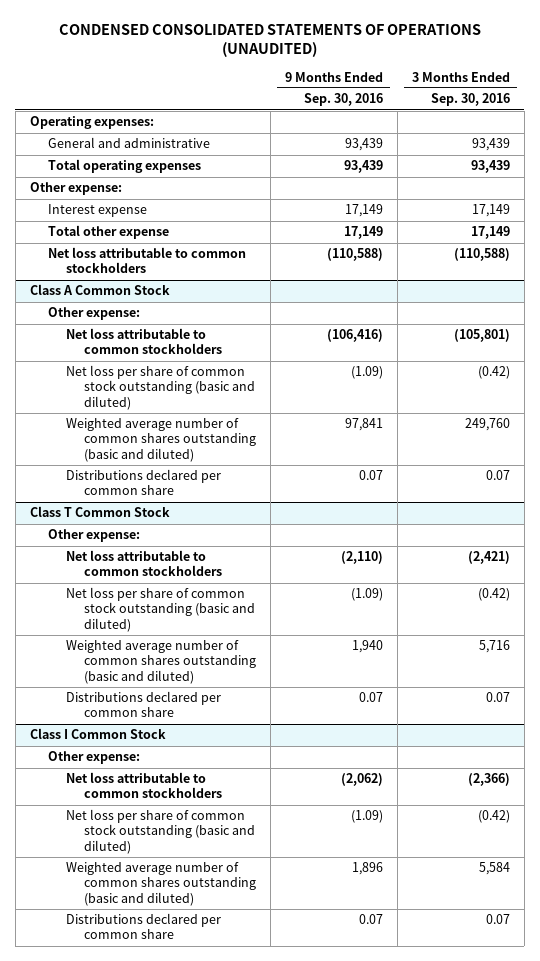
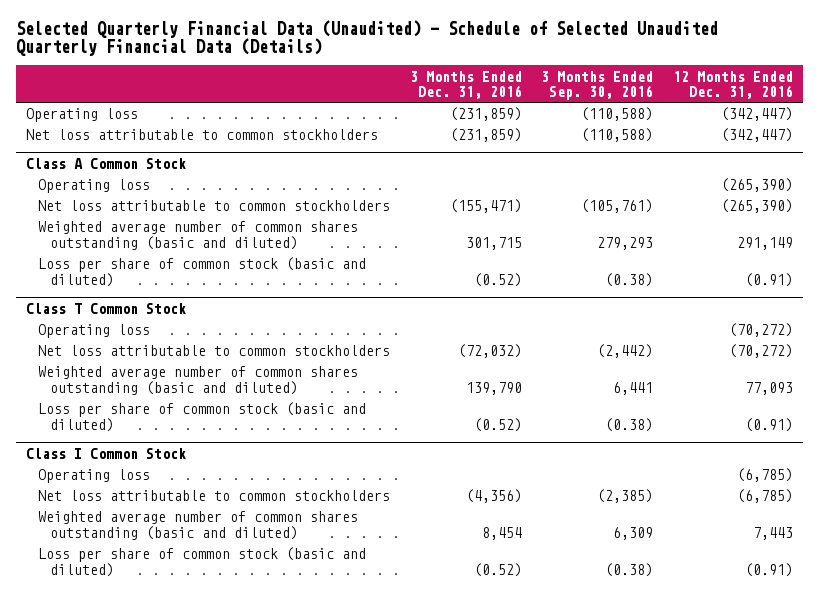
- CONDENSED CONSOLIDATED STATEMENTS OF OPERATIONS (UNAUDITED)
+ Selected Quarterly Financial Data (Unaudited) - Schedule of Selected Unaudited Quarterly Financial Data (Details)
- | 9 Months Ended Sep. 30, 2016 | 3 Months Ended Sep. 30, 2016
+ | 3 Months Ended Dec. 31, 2016 | 3 Months Ended Sep. 30, 2016 | 12 Months Ended Dec. 31, 2016
- Operating expenses:
- General and administrative | 93,439 | 93,439
- Total operating expenses | 93,439 | 93,439
- Other expense:
- Interest expense | 17,149 | 17,149
- Total other expense | 17,149 | 17,149
+ Operating loss | (231,859) | (110,588) | (342,447)
@ Class A Common Stock
- Other expense:
- Net loss attributable to common stockholders | (106,416) | (105,801)
- Net loss per share of common stock outstanding (basic and diluted) | (1.09) | (0.42)
- Weighted average number of common shares outstanding (basic and diluted) | 97,841 | 249,760
- Distributions declared per common share | 0.07 | 0.07
+ Operating loss | | | (265,390)
+ Net loss attributable to common stockholders | (155,471) | (105,761) | (265,390)
+ Weighted average number of common shares outstanding (basic and diluted) | 301,715 | 279,293 | 291,149
+ Loss per share of common stock (basic and diluted) | (0.52) | (0.38) | (0.91)
@ Class T Common Stock
- Other expense:
- Net loss attributable to common stockholders | (2,110) | (2,421)
- Net loss per share of common stock outstanding (basic and diluted) | (1.09) | (0.42)
- Weighted average number of common shares outstanding (basic and diluted) | 1,940 | 5,716
- Distributions declared per common share | 0.07 | 0.07
+ Operating loss | | | (70,272)
+ Net loss attributable to common stockholders | (72,032) | (2,442) | (70,272)
+ Weighted average number of common shares outstanding (basic and diluted) | 139,790 | 6,441 | 77,093
+ Loss per share of common stock (basic and diluted) | (0.52) | (0.38) | (0.91)
@ Class I Common Stock
- Other expense:
- Net loss attributable to common stockholders | (2,062) | (2,366)
- Net loss per share of common stock outstanding (basic and diluted) | (1.09) | (0.42)
- Weighted average number of common shares outstanding (basic and diluted) | 1,896 | 5,584
- Distributions declared per common share | 0.07 | 0.07
+ Operating loss | | | (6,785)
+ Net loss attributable to common stockholders | (4,356) | (2,385) | (6,785)
+ Weighted average number of common shares outstanding (basic and diluted) | 8,454 | 6,309 | 7,443
+ Loss per share of common stock (basic and diluted) | (0.52) | (0.38) | (0.91)

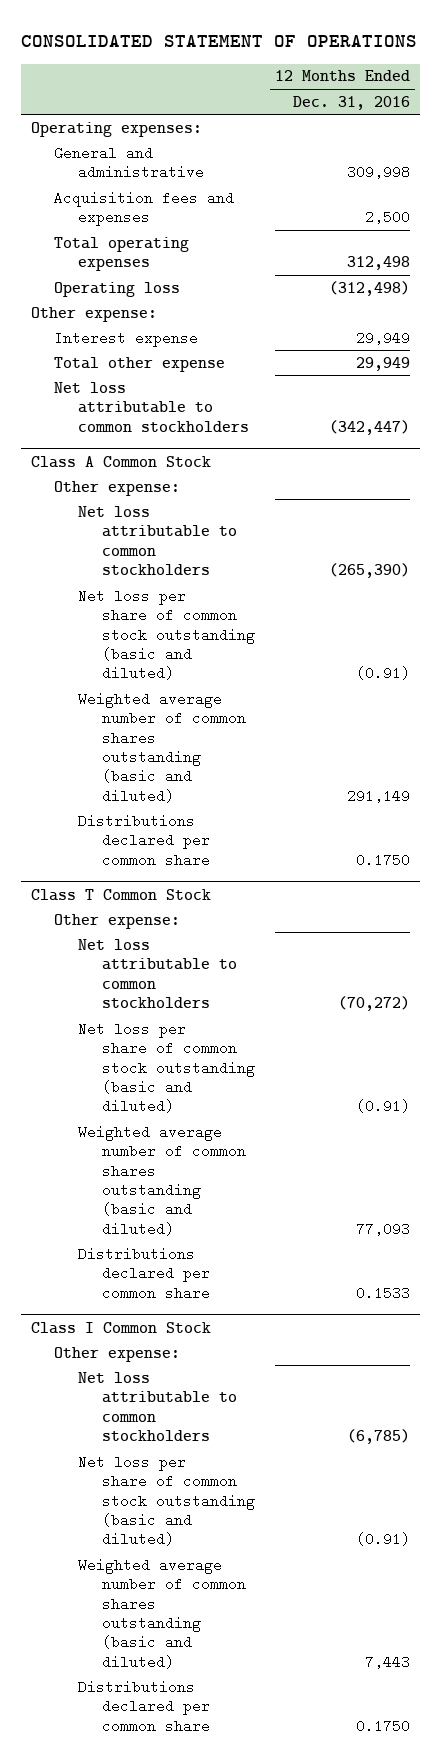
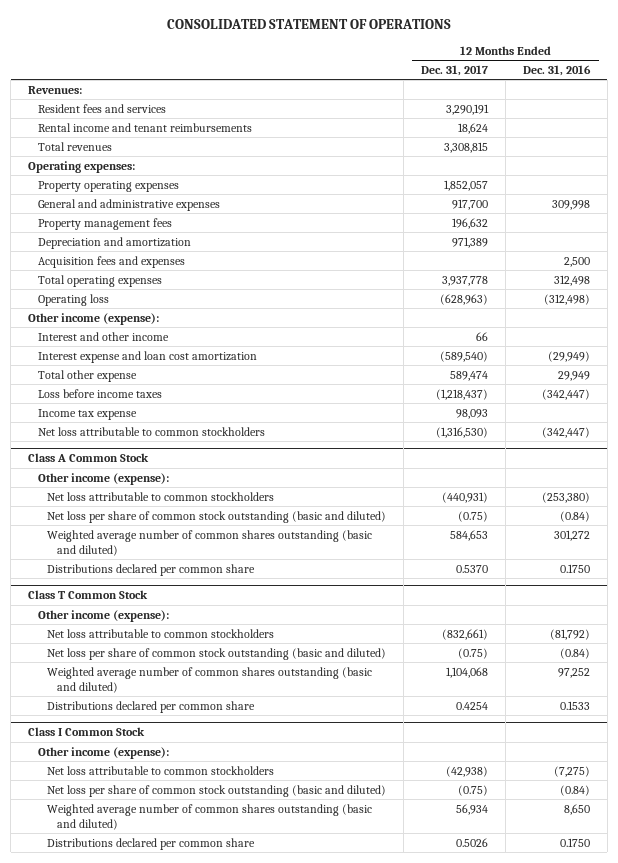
- | 12 Months Ended Dec. 31, 2016
+ | 12 Months Ended Dec. 31, 2017 | 12 Months Ended Dec. 31, 2016
+ Revenues:
+ Resident fees and services | 3,290,191 |
+ Rental income and tenant reimbursements | 18,624 |
+ Total revenues | 3,308,815 |
- General and administrative | 309,998
+ Property operating expenses | 1,852,057 |
+ General and administrative expenses | 917,700 | 309,998
+ Property management fees | 196,632 |
+ Depreciation and amortization | 971,389 |
- Other expense:
- Interest expense | 29,949
+ Other income (expense):
+ Interest and other income | 66 |
+ Interest expense and loan cost amortization | (589,540) | (29,949)
+ Loss before income taxes | (1,218,437) | (342,447)
+ Income tax expense | 98,093 |
@ Class A Common Stock
- Other expense:
- Net loss attributable to common stockholders | (265,390)
- Net loss per share of common stock outstanding (basic and diluted) | (0.91)
- Weighted average number of common shares outstanding (basic and diluted) | 291,149
+ Other income (expense):
+ Net loss attributable to common stockholders | (440,931) | (253,380)
+ Net loss per share of common stock outstanding (basic and diluted) | (0.75) | (0.84)
+ Weighted average number of common shares outstanding (basic and diluted) | 584,653 | 301,272
@ Class T Common Stock
- Other expense:
- Net loss attributable to common stockholders | (70,272)
- Net loss per share of common stock outstanding (basic and diluted) | (0.91)
- Weighted average number of common shares outstanding (basic and diluted) | 77,093
+ Other income (expense):
+ Net loss attributable to common stockholders | (832,661) | (81,792)
+ Net loss per share of common stock outstanding (basic and diluted) | (0.75) | (0.84)
+ Weighted average number of common shares outstanding (basic and diluted) | 1,104,068 | 97,252
@ Class I Common Stock
- Other expense:
- Net loss attributable to common stockholders | (6,785)
- Net loss per share of common stock outstanding (basic and diluted) | (0.91)
- Weighted average number of common shares outstanding (basic and diluted) | 7,443
+ Other income (expense):
+ Net loss attributable to common stockholders | (42,938) | (7,275)
+ Net loss per share of common stock outstanding (basic and diluted) | (0.75) | (0.84)
+ Weighted average number of common shares outstanding (basic and diluted) | 56,934 | 8,650

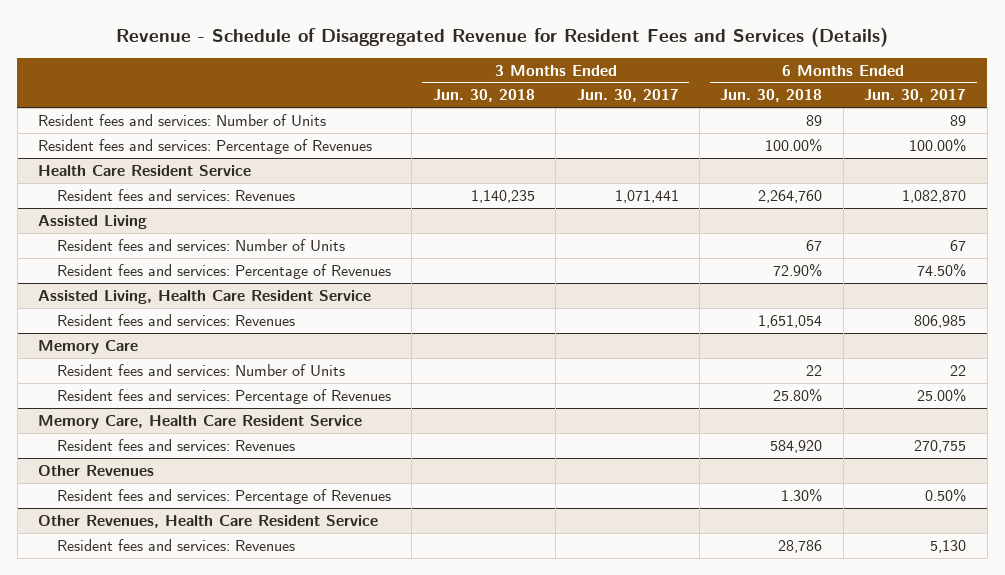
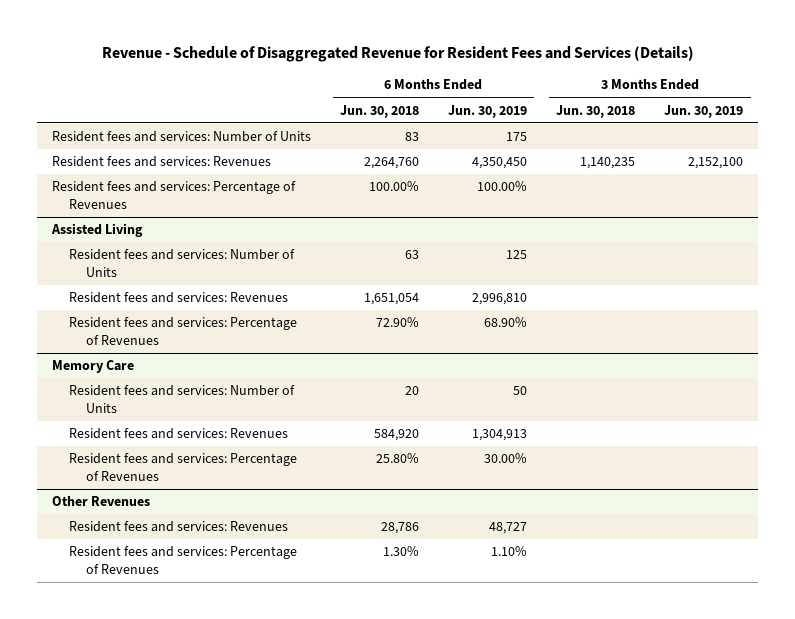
- | 3 Months Ended Jun. 30, 2018 | 3 Months Ended Jun. 30, 2017 | 6 Months Ended Jun. 30, 2018 | 6 Months Ended Jun. 30, 2017
+ | 6 Months Ended Jun. 30, 2018 | 6 Months Ended Jun. 30, 2019 | 3 Months Ended Jun. 30, 2018 | 3 Months Ended Jun. 30, 2019
- Resident fees and services: Number of Units | | | 89 | 89
- Health Care Resident Service
+ Resident fees and services: Number of Units | 83 | 175 | |
moved down: Resident fees and services: Percentage of Revenues | 100.00% | 100.00% | |
@ Assisted Living
- Resident fees and services: Number of Units | | | 67 | 67
- Assisted Living, Health Care Resident Service
@ Assisted Living
+ Resident fees and services: Number of Units | 63 | 125 | |
moved down: Resident fees and services: Percentage of Revenues | 72.90% | 68.90% | |
@ Memory Care
- Resident fees and services: Number of Units | | | 22 | 22
- Memory Care, Health Care Resident Service
@ Memory Care
+ Resident fees and services: Number of Units | 20 | 50 | |
moved down: Resident fees and services: Percentage of Revenues | 25.80% | 30.00% | |
- Other Revenues, Health Care Resident Service
@ Other Revenues
moved down: Resident fees and services: Percentage of Revenues | 1.30% | 1.10% | |

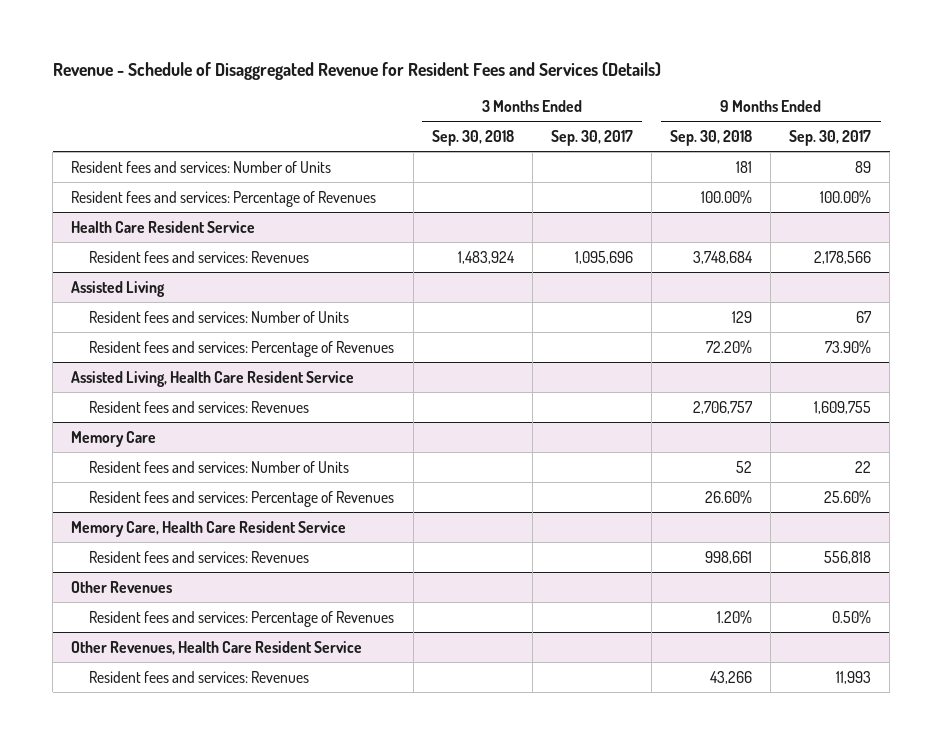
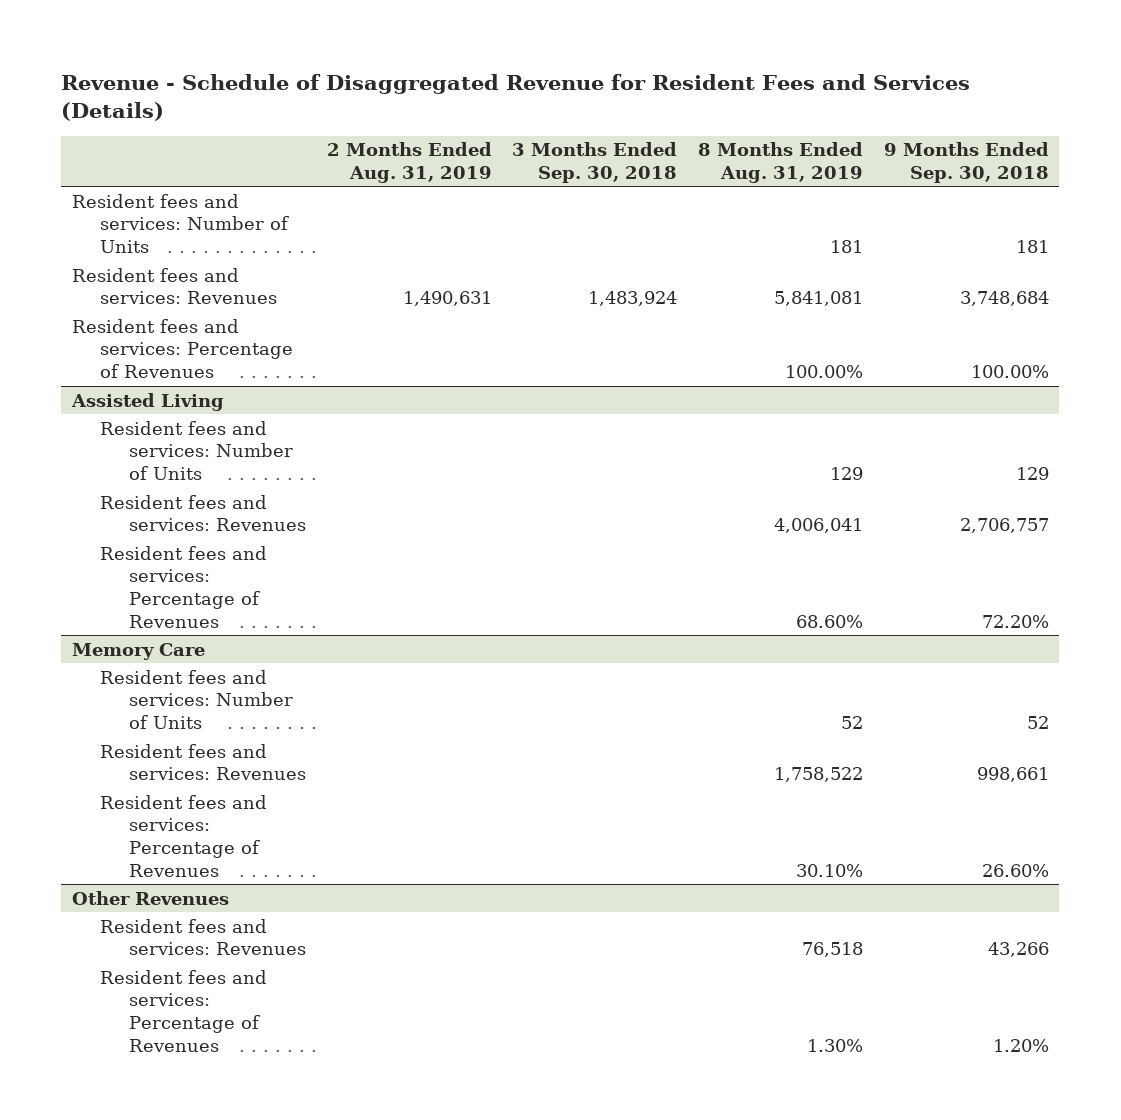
- | 3 Months Ended Sep. 30, 2018 | 3 Months Ended Sep. 30, 2017 | 9 Months Ended Sep. 30, 2018 | 9 Months Ended Sep. 30, 2017
+ | 2 Months Ended Aug. 31, 2019 | 3 Months Ended Sep. 30, 2018 | 8 Months Ended Aug. 31, 2019 | 9 Months Ended Sep. 30, 2018
- Health Care Resident Service
moved down: Resident fees and services: Percentage of Revenues | | | 100.00% | 100.00%
- Assisted Living, Health Care Resident Service
@ Assisted Living
moved down: Resident fees and services: Percentage of Revenues | | | 68.60% | 72.20%
- Memory Care, Health Care Resident Service
@ Memory Care
moved down: Resident fees and services: Percentage of Revenues | | | 30.10% | 26.60%
- Other Revenues, Health Care Resident Service
@ Other Revenues
moved down: Resident fees and services: Percentage of Revenues | | | 1.30% | 1.20%

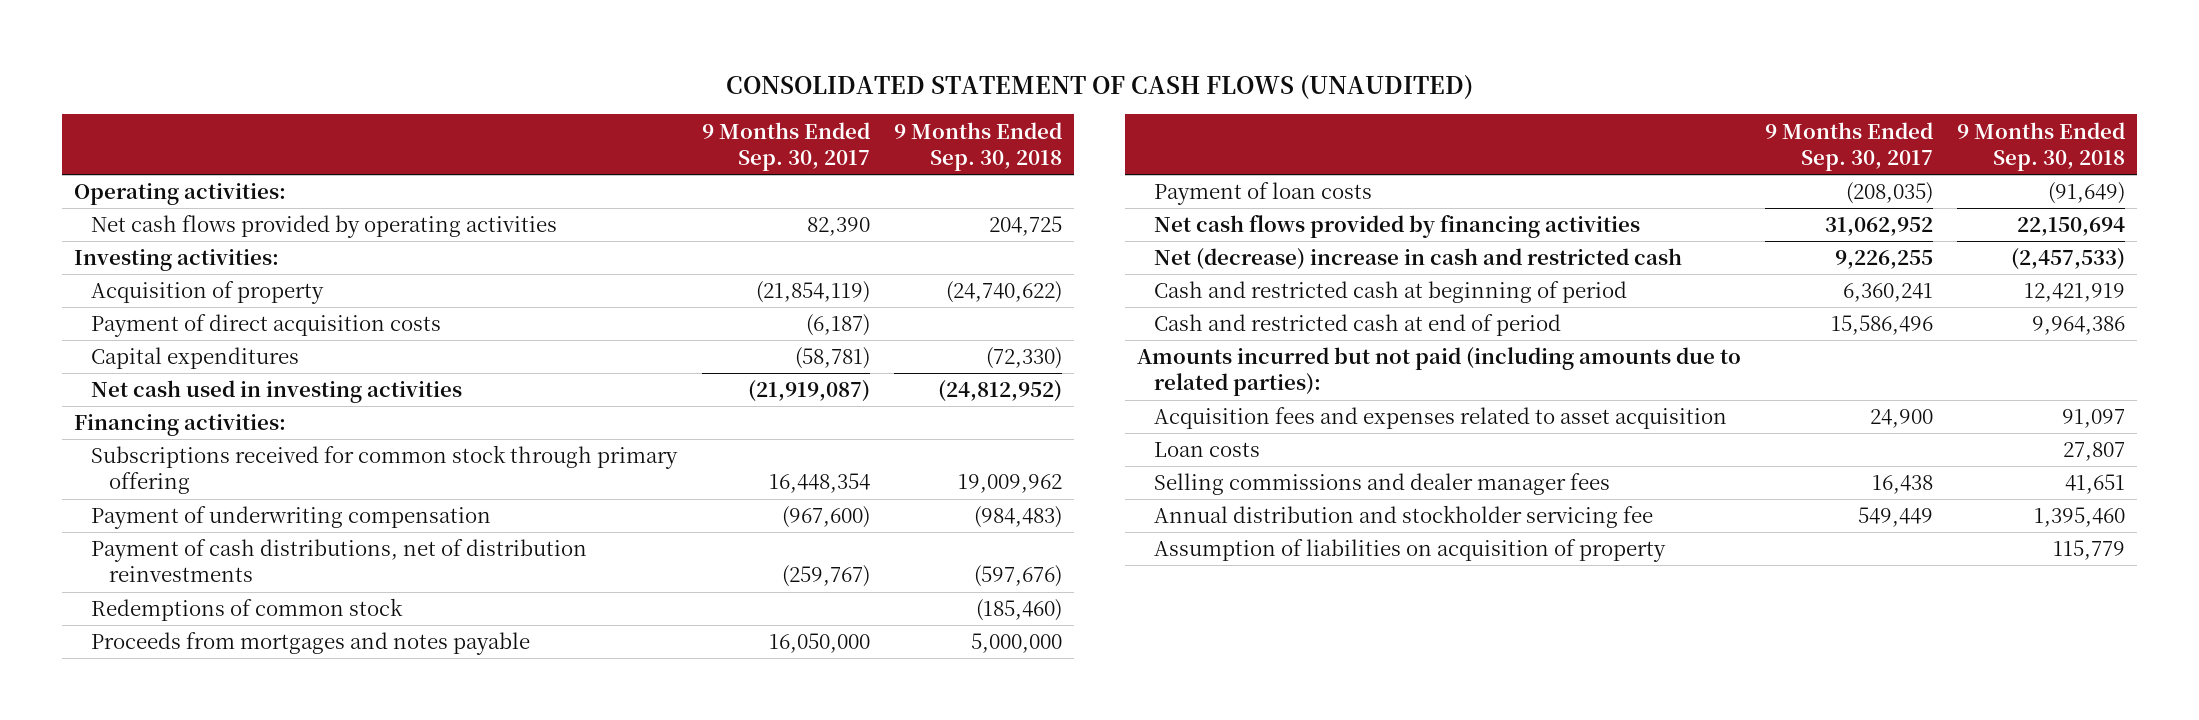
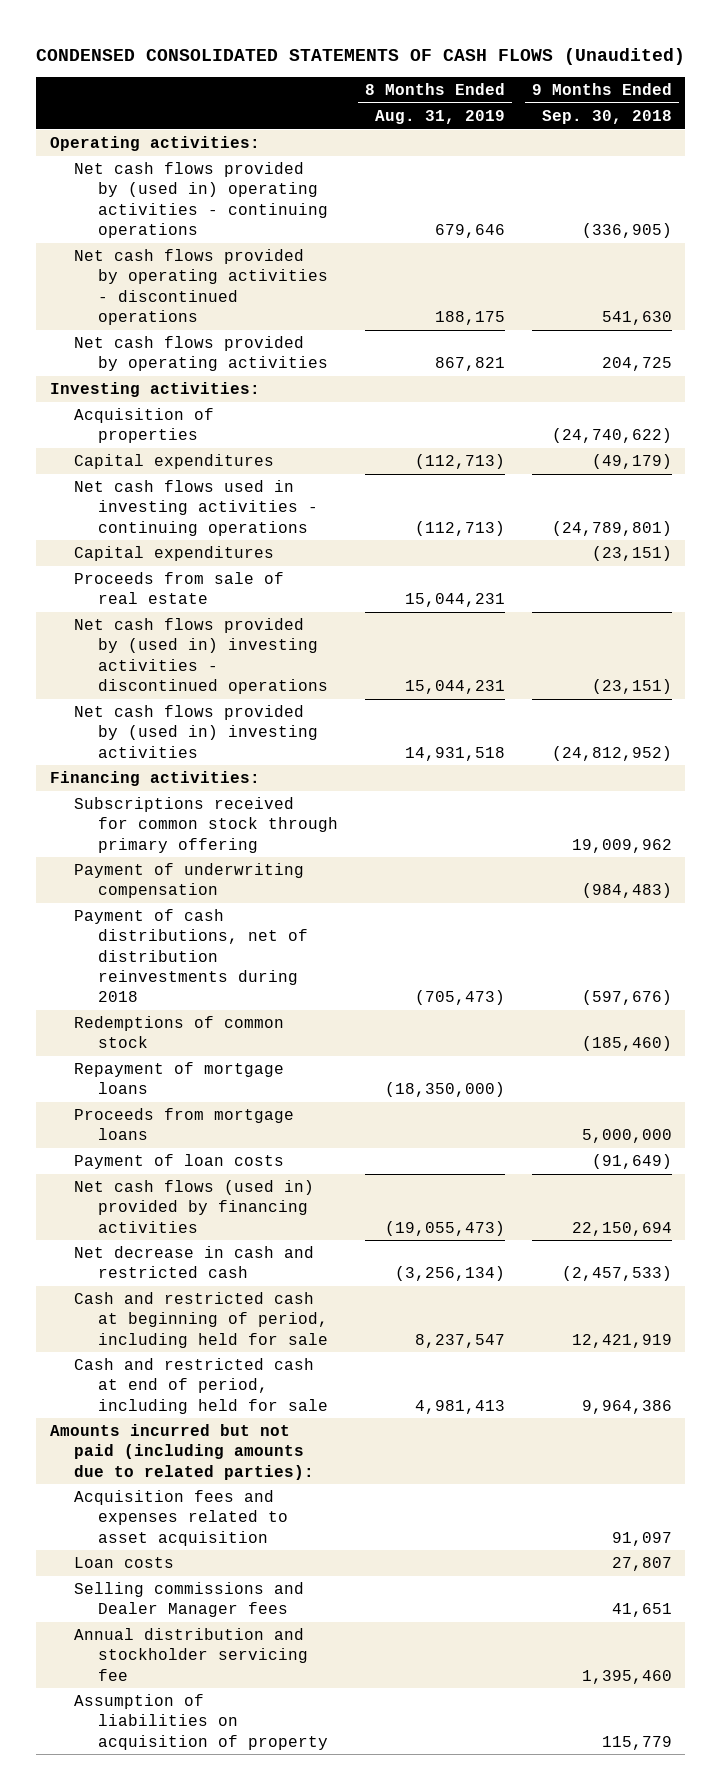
- CONSOLIDATED STATEMENT OF CASH FLOWS (UNAUDITED)
+ CONDENSED CONSOLIDATED STATEMENTS OF CASH FLOWS (Unaudited)
- | 9 Months Ended Sep. 30, 2017 | 9 Months Ended Sep. 30, 2018
+ | 8 Months Ended Aug. 31, 2019 | 9 Months Ended Sep. 30, 2018
+ Net cash flows provided by (used in) operating activities - continuing operations | 679,646 | (336,905)
+ Net cash flows provided by operating activities - discontinued operations | 188,175 | 541,630
- Acquisition of property | (21,854,119) | (24,740,622)
- Payment of direct acquisition costs | (6,187) |
- Capital expenditures | (58,781) | (72,330)
- Net cash used in investing activities | (21,919,087) | (24,812,952)
+ Acquisition of properties | | (24,740,622)
+ Capital expenditures | (112,713) | (49,179)
+ Net cash flows used in investing activities - continuing operations | (112,713) | (24,789,801)
+ Capital expenditures | | (23,151)
+ Proceeds from sale of real estate | 15,044,231 |
+ Net cash flows provided by (used in) investing activities - discontinued operations | 15,044,231 | (23,151)
+ Net cash flows provided by (used in) investing activities | 14,931,518 | (24,812,952)
- Payment of cash distributions, net of distribution reinvestments | (259,767) | (597,676)
+ Payment of cash distributions, net of distribution reinvestments during 2018 | (705,473) | (597,676)
- Proceeds from mortgages and notes payable | 16,050,000 | 5,000,000
+ Repayment of mortgage loans | (18,350,000) |
+ Proceeds from mortgage loans | | 5,000,000
- Net cash flows provided by financing activities | 31,062,952 | 22,150,694
- Net (decrease) increase in cash and restricted cash | 9,226,255 | (2,457,533)
- Cash and restricted cash at beginning of period | 6,360,241 | 12,421,919
- Cash and restricted cash at end of period | 15,586,496 | 9,964,386
+ Net cash flows (used in) provided by financing activities | (19,055,473) | 22,150,694
+ Net decrease in cash and restricted cash | (3,256,134) | (2,457,533)
+ Cash and restricted cash at beginning of period, including held for sale | 8,237,547 | 12,421,919
+ Cash and restricted cash at end of period, including held for sale | 4,981,413 | 9,964,386
- Selling commissions and dealer manager fees | 16,438 | 41,651
+ Selling commissions and Dealer Manager fees | | 41,651

